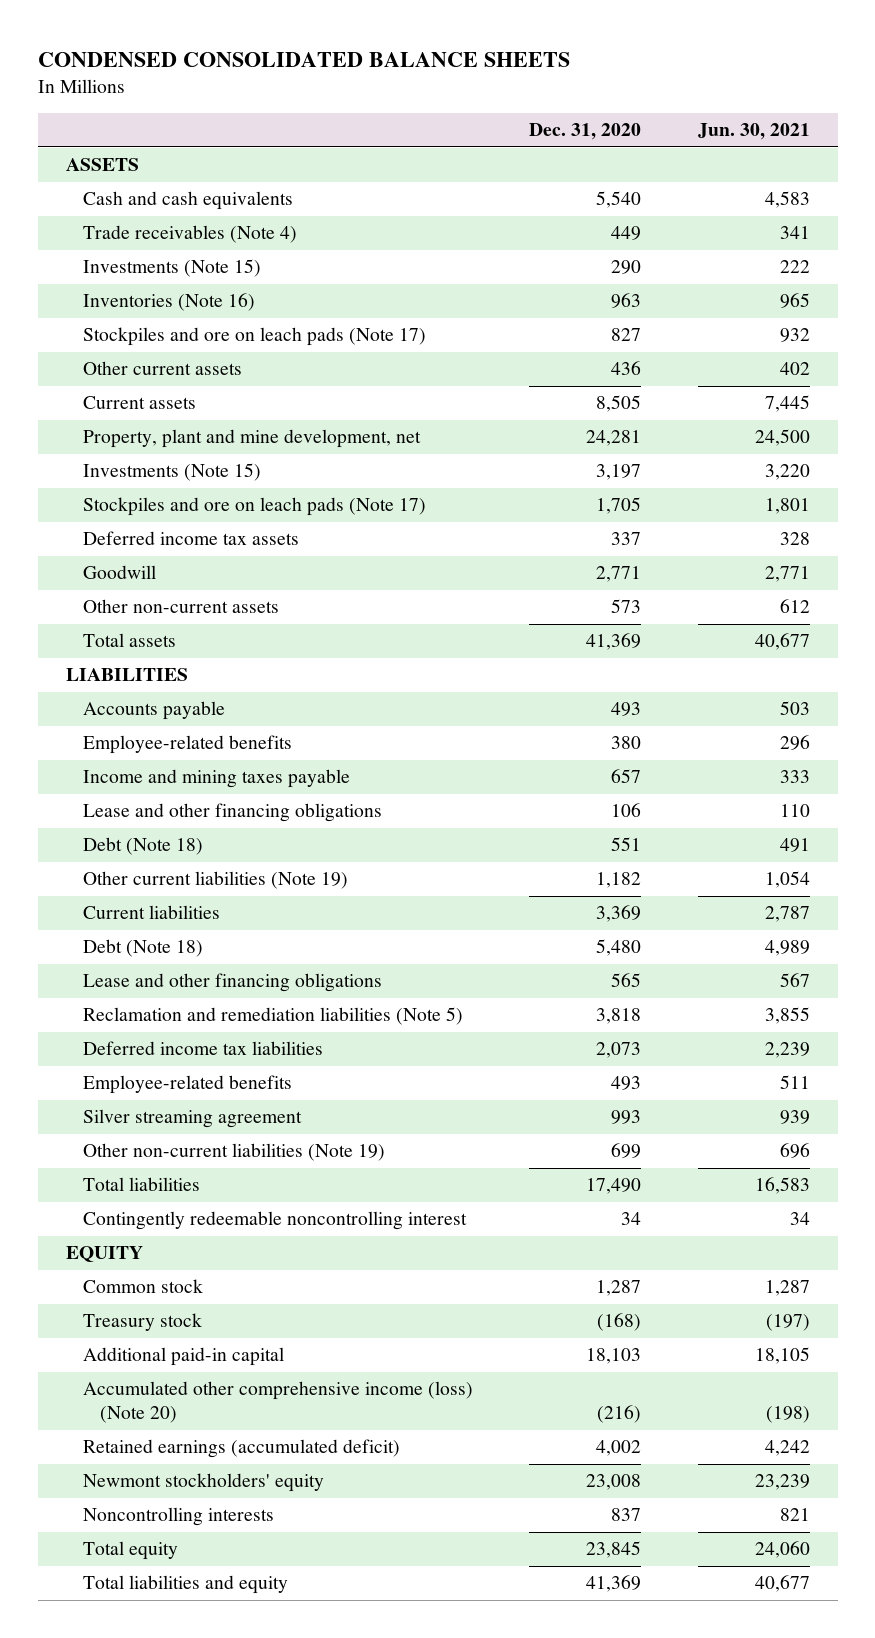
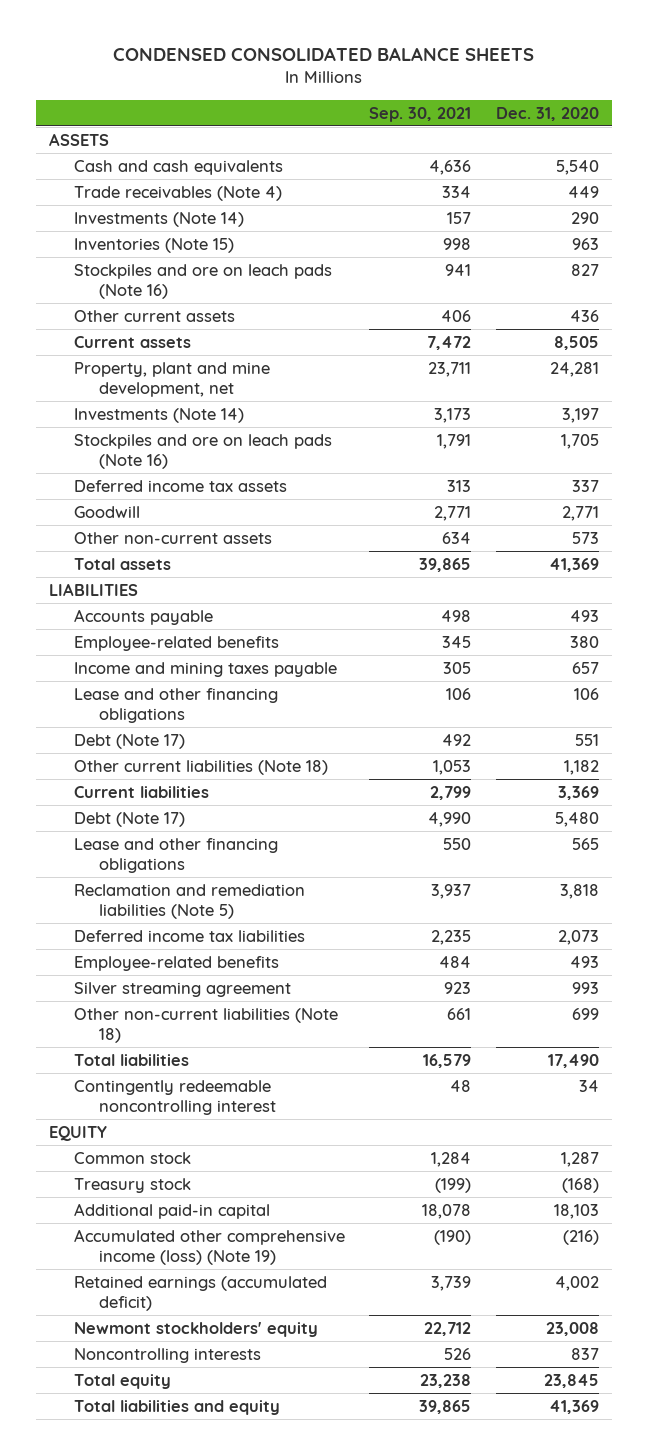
- | Dec. 31, 2020 | Jun. 30, 2021
+ | Sep. 30, 2021 | Dec. 31, 2020
- Investments (Note 15) | 290 | 222
- Inventories (Note 16) | 963 | 965
- Stockpiles and ore on leach pads (Note 17) | 827 | 932
+ Investments (Note 14) | 157 | 290
+ Inventories (Note 15) | 998 | 963
+ Stockpiles and ore on leach pads (Note 16) | 941 | 827
- Investments (Note 15) | 3,197 | 3,220
- Stockpiles and ore on leach pads (Note 17) | 1,705 | 1,801
+ Investments (Note 14) | 3,173 | 3,197
+ Stockpiles and ore on leach pads (Note 16) | 1,791 | 1,705
- Debt (Note 18) | 551 | 491
- Other current liabilities (Note 19) | 1,182 | 1,054
+ Debt (Note 17) | 492 | 551
+ Other current liabilities (Note 18) | 1,053 | 1,182
- Debt (Note 18) | 5,480 | 4,989
+ Debt (Note 17) | 4,990 | 5,480
- Other non-current liabilities (Note 19) | 699 | 696
+ Other non-current liabilities (Note 18) | 661 | 699
- Accumulated other comprehensive income (loss) (Note 20) | (216) | (198)
+ Accumulated other comprehensive income (loss) (Note 19) | (190) | (216)

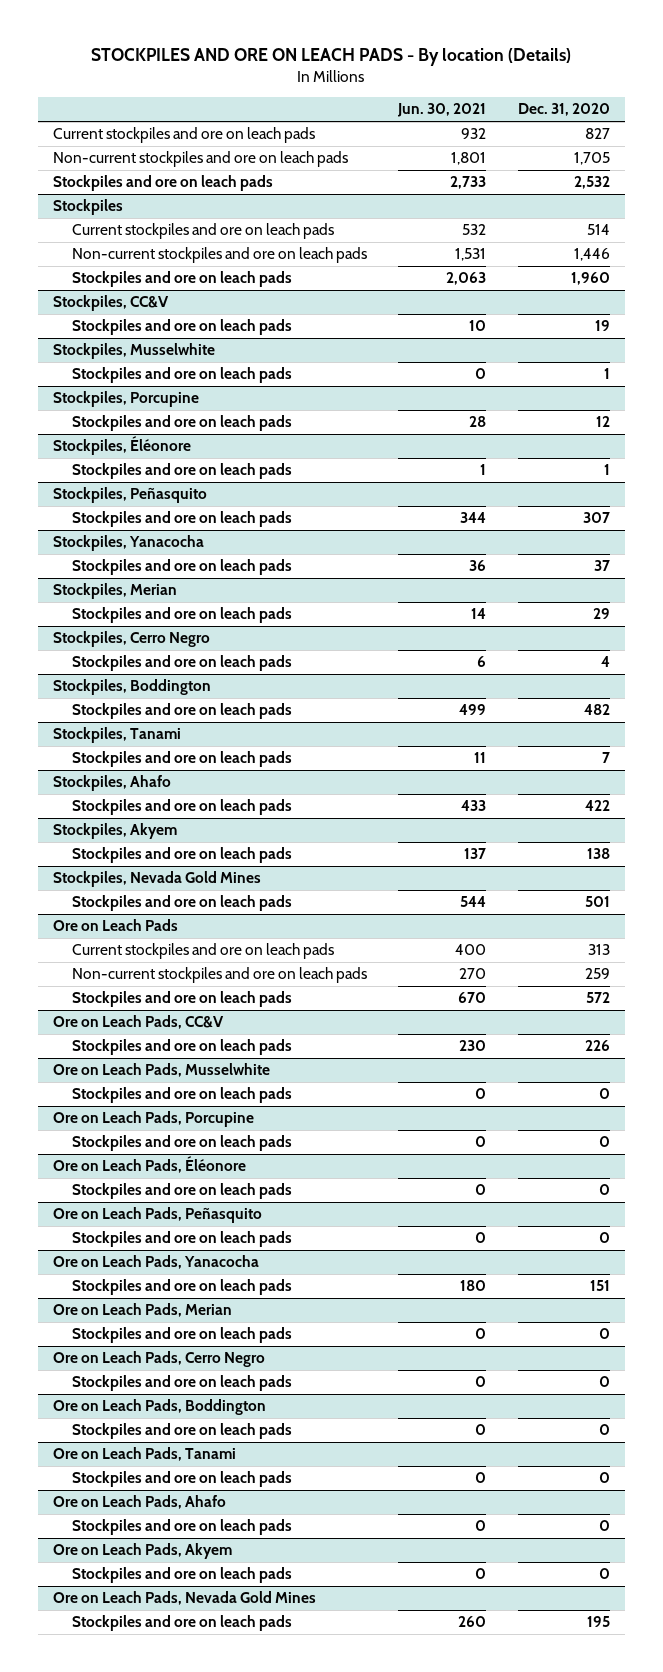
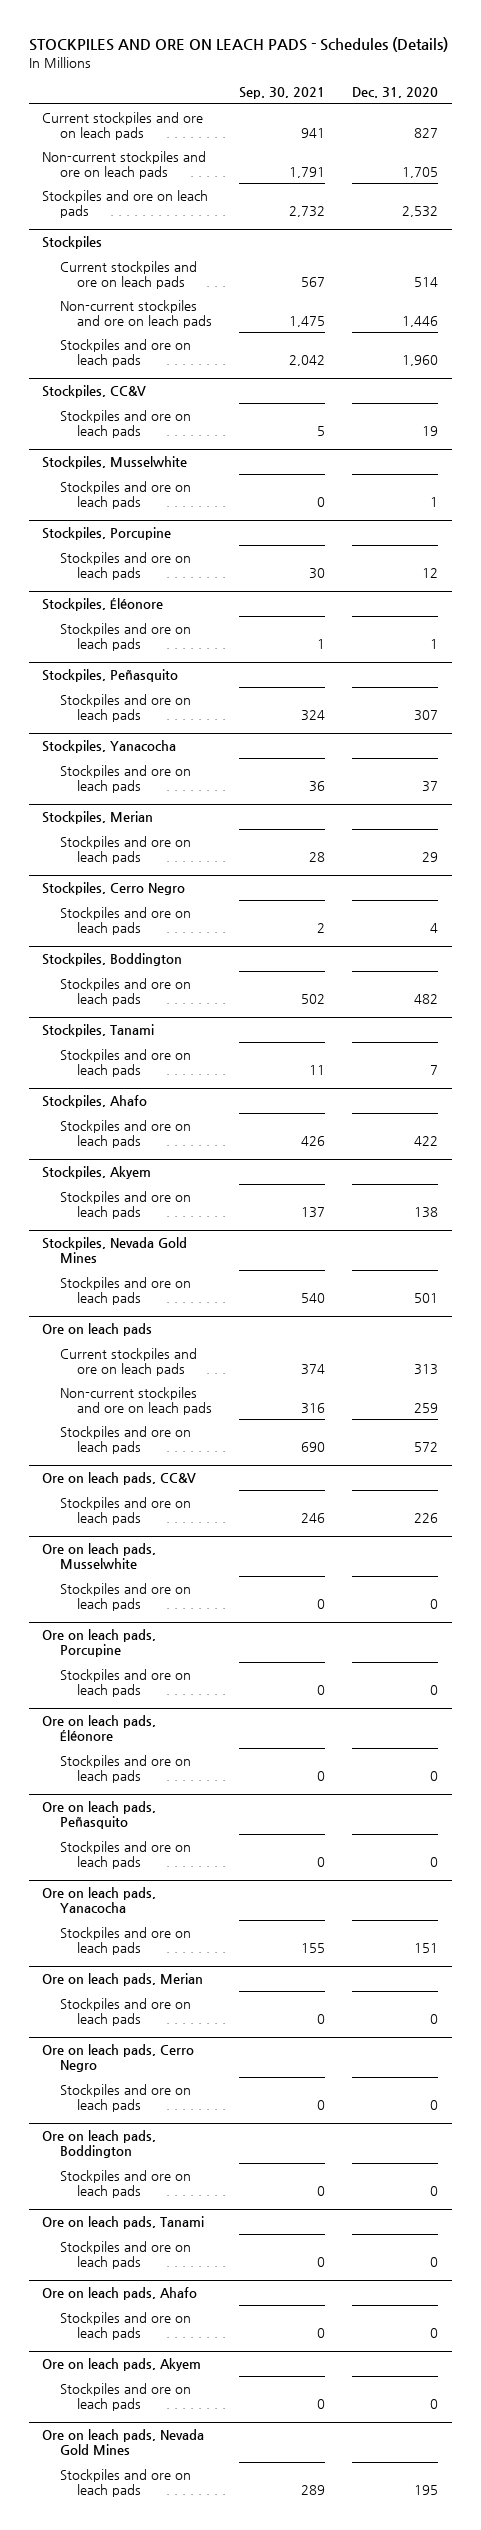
- STOCKPILES AND ORE ON LEACH PADS - By location (Details)
+ STOCKPILES AND ORE ON LEACH PADS - Schedules (Details)
- | Jun. 30, 2021 | Dec. 31, 2020
+ | Sep. 30, 2021 | Dec. 31, 2020
- Ore on Leach Pads
+ Ore on leach pads
- Ore on Leach Pads, CC&V
+ Ore on leach pads, CC&V
- Ore on Leach Pads, Musselwhite
+ Ore on leach pads, Musselwhite
- Ore on Leach Pads, Porcupine
+ Ore on leach pads, Porcupine
- Ore on Leach Pads, Éléonore
+ Ore on leach pads, Éléonore
- Ore on Leach Pads, Peñasquito
+ Ore on leach pads, Peñasquito
- Ore on Leach Pads, Yanacocha
+ Ore on leach pads, Yanacocha
- Ore on Leach Pads, Merian
+ Ore on leach pads, Merian
- Ore on Leach Pads, Cerro Negro
+ Ore on leach pads, Cerro Negro
- Ore on Leach Pads, Boddington
+ Ore on leach pads, Boddington
- Ore on Leach Pads, Tanami
+ Ore on leach pads, Tanami
- Ore on Leach Pads, Ahafo
+ Ore on leach pads, Ahafo
- Ore on Leach Pads, Akyem
+ Ore on leach pads, Akyem
- Ore on Leach Pads, Nevada Gold Mines
+ Ore on leach pads, Nevada Gold Mines

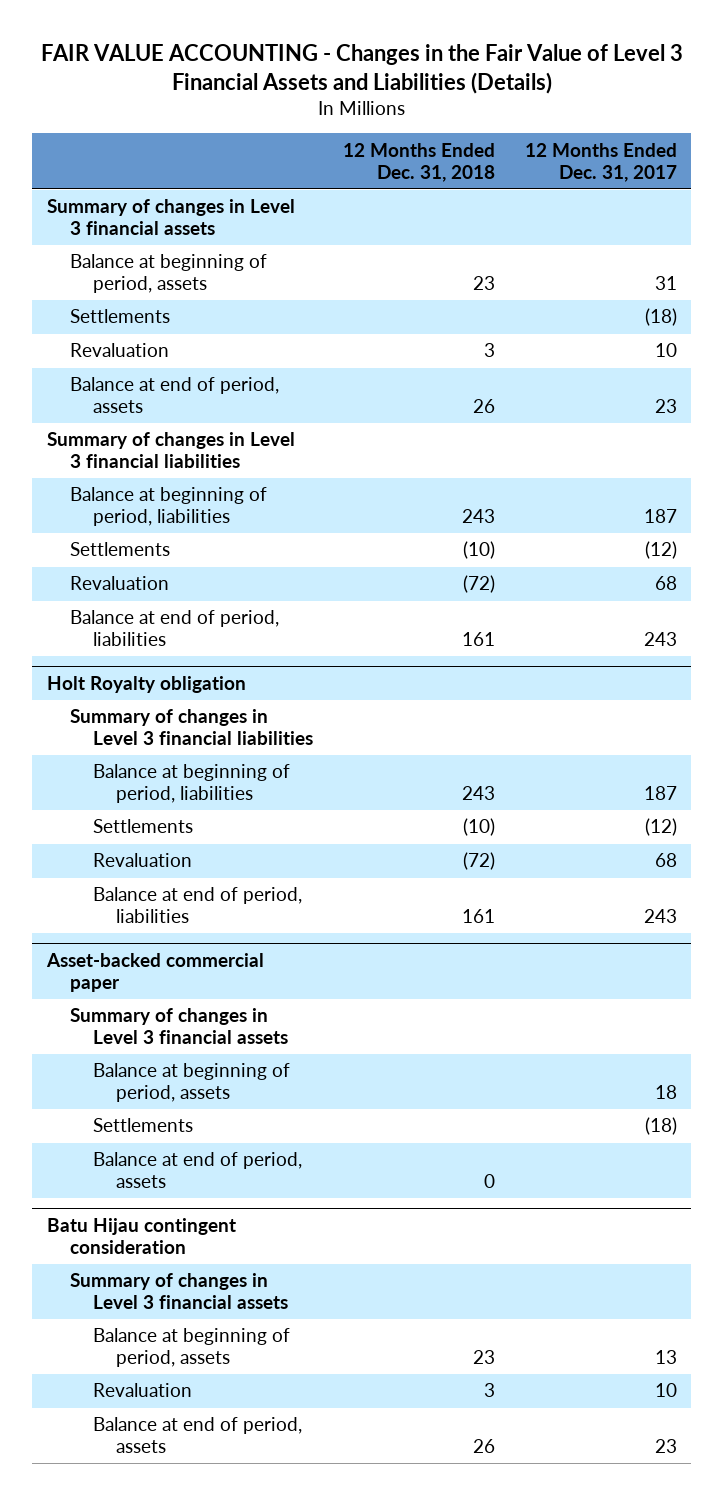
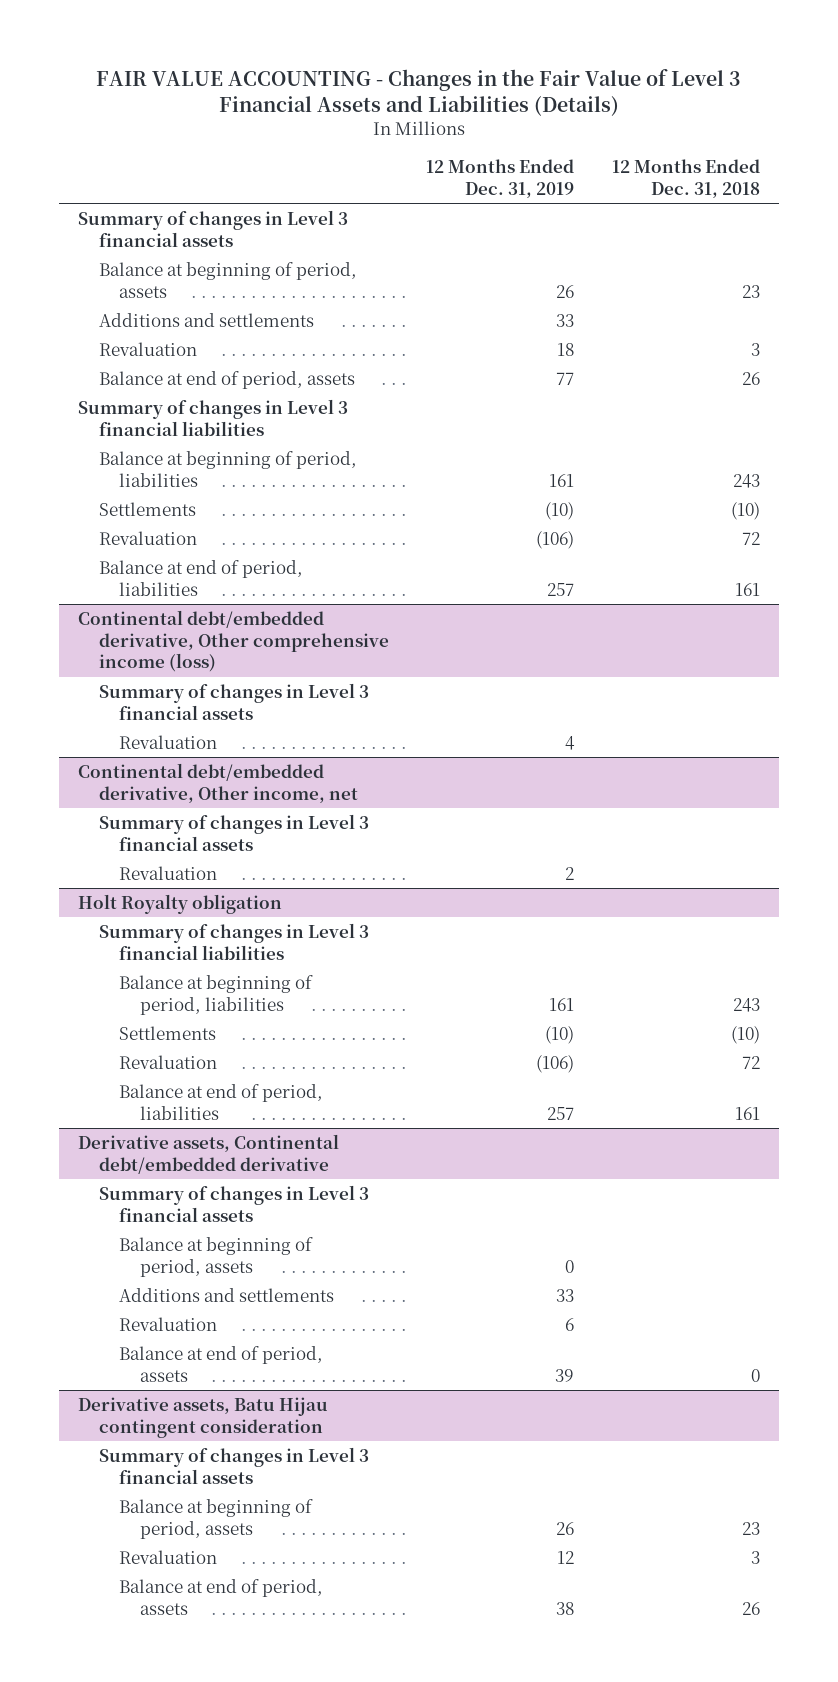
- | 12 Months Ended Dec. 31, 2018 | 12 Months Ended Dec. 31, 2017
+ | 12 Months Ended Dec. 31, 2019 | 12 Months Ended Dec. 31, 2018
- Settlements | | (18)
+ Additions and settlements | 33 |
- Revaluation | (72) | 68
+ Revaluation | (106) | 72
+ Continental debt/embedded derivative, Other comprehensive income (loss)
+ Summary of changes in Level 3 financial assets
+ Revaluation | 4 |
+ Continental debt/embedded derivative, Other income, net
+ Summary of changes in Level 3 financial assets
+ Revaluation | 2 |
@ Holt Royalty obligation
- Revaluation | (72) | 68
+ Revaluation | (106) | 72
- Asset-backed commercial paper
+ Derivative assets, Continental debt/embedded derivative
- Settlements | | (18)
+ Additions and settlements | 33 |
+ Revaluation | 6 |
- Batu Hijau contingent consideration
+ Derivative assets, Batu Hijau contingent consideration

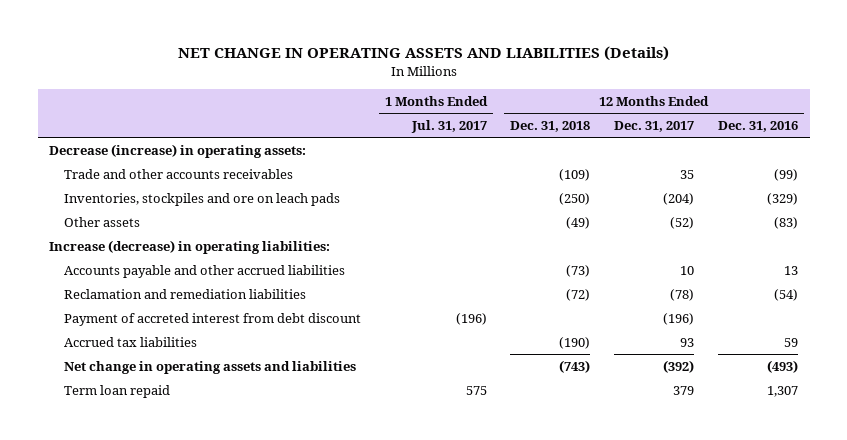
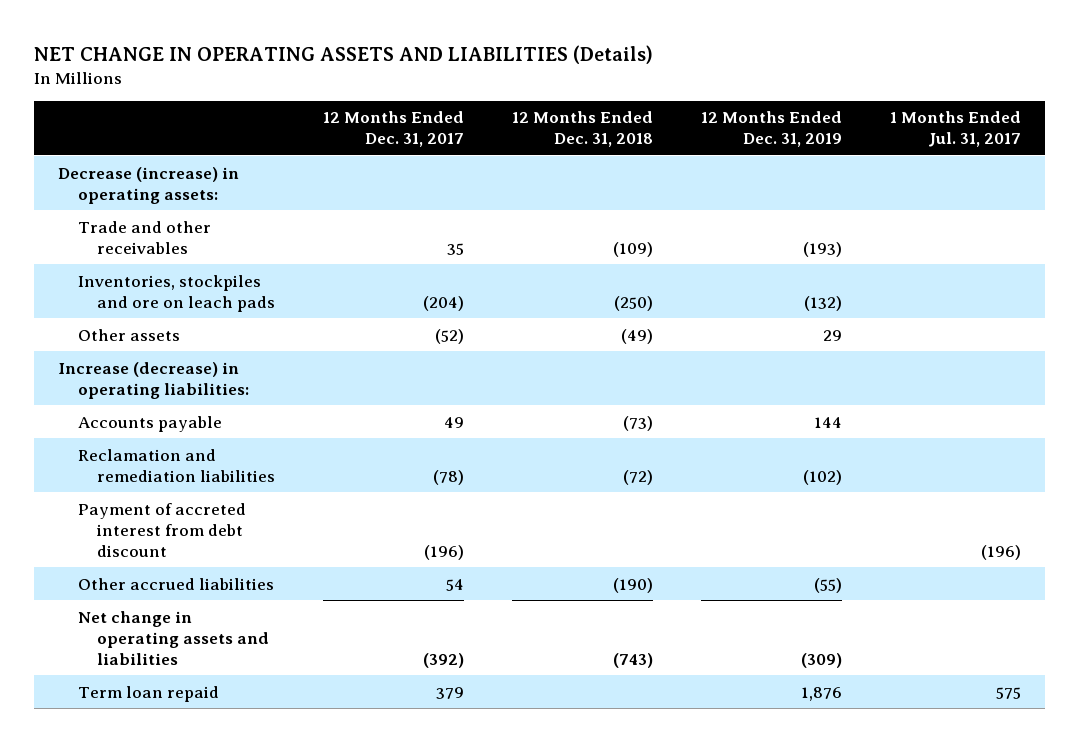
- | 1 Months Ended Jul. 31, 2017 | 12 Months Ended Dec. 31, 2018 | 12 Months Ended Dec. 31, 2017 | 12 Months Ended Dec. 31, 2016
+ | 12 Months Ended Dec. 31, 2017 | 12 Months Ended Dec. 31, 2018 | 12 Months Ended Dec. 31, 2019 | 1 Months Ended Jul. 31, 2017
- Trade and other accounts receivables | | (109) | 35 | (99)
+ Trade and other receivables | 35 | (109) | (193) |
- Accounts payable and other accrued liabilities | | (73) | 10 | 13
+ Accounts payable | 49 | (73) | 144 |
- Accrued tax liabilities | | (190) | 93 | 59
+ Other accrued liabilities | 54 | (190) | (55) |

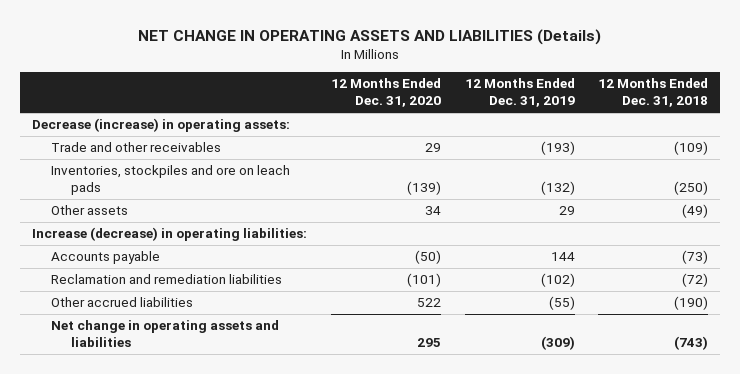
- | 12 Months Ended Dec. 31, 2017 | 12 Months Ended Dec. 31, 2018 | 12 Months Ended Dec. 31, 2019 | 1 Months Ended Jul. 31, 2017
+ | 12 Months Ended Dec. 31, 2020 | 12 Months Ended Dec. 31, 2019 | 12 Months Ended Dec. 31, 2018
- Payment of accreted interest from debt discount | (196) | | | (196)
- Term loan repaid | 379 | | 1,876 | 575

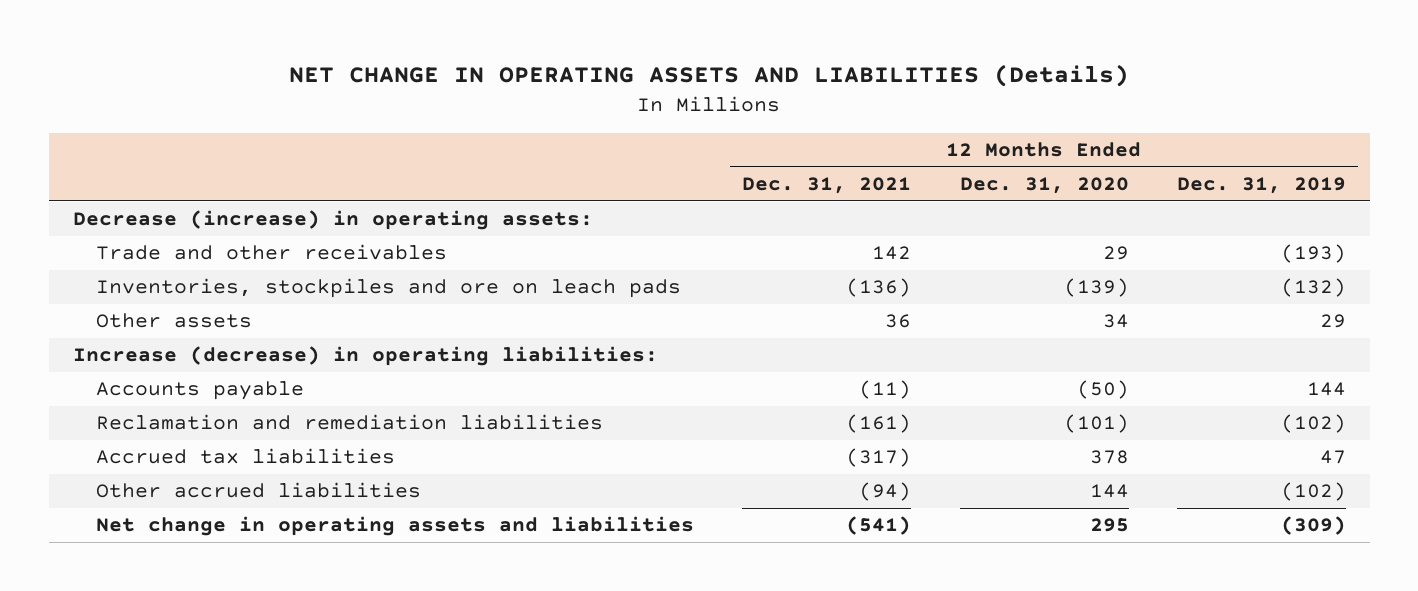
- | 12 Months Ended Dec. 31, 2020 | 12 Months Ended Dec. 31, 2019 | 12 Months Ended Dec. 31, 2018
+ | 12 Months Ended Dec. 31, 2021 | 12 Months Ended Dec. 31, 2020 | 12 Months Ended Dec. 31, 2019
- Other accrued liabilities | 522 | (55) | (190)
+ Accrued tax liabilities | (317) | 378 | 47
+ Other accrued liabilities | (94) | 144 | (102)

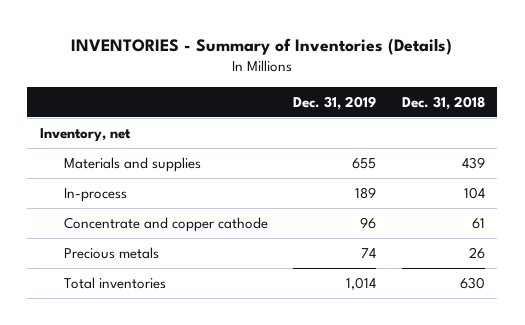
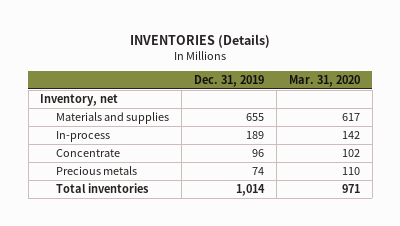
- INVENTORIES - Summary of Inventories (Details)
+ INVENTORIES (Details)
- | Dec. 31, 2019 | Dec. 31, 2018
+ | Dec. 31, 2019 | Mar. 31, 2020
- Concentrate and copper cathode | 96 | 61
+ Concentrate | 96 | 102

